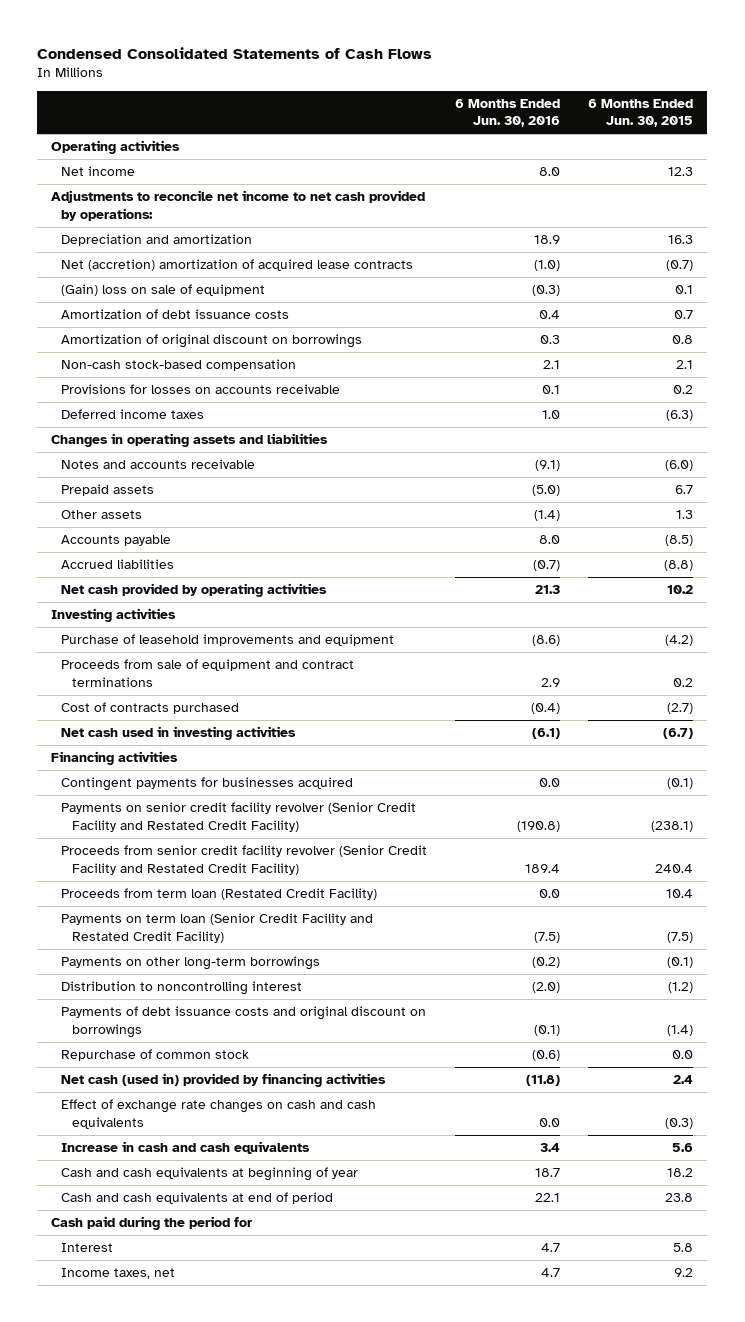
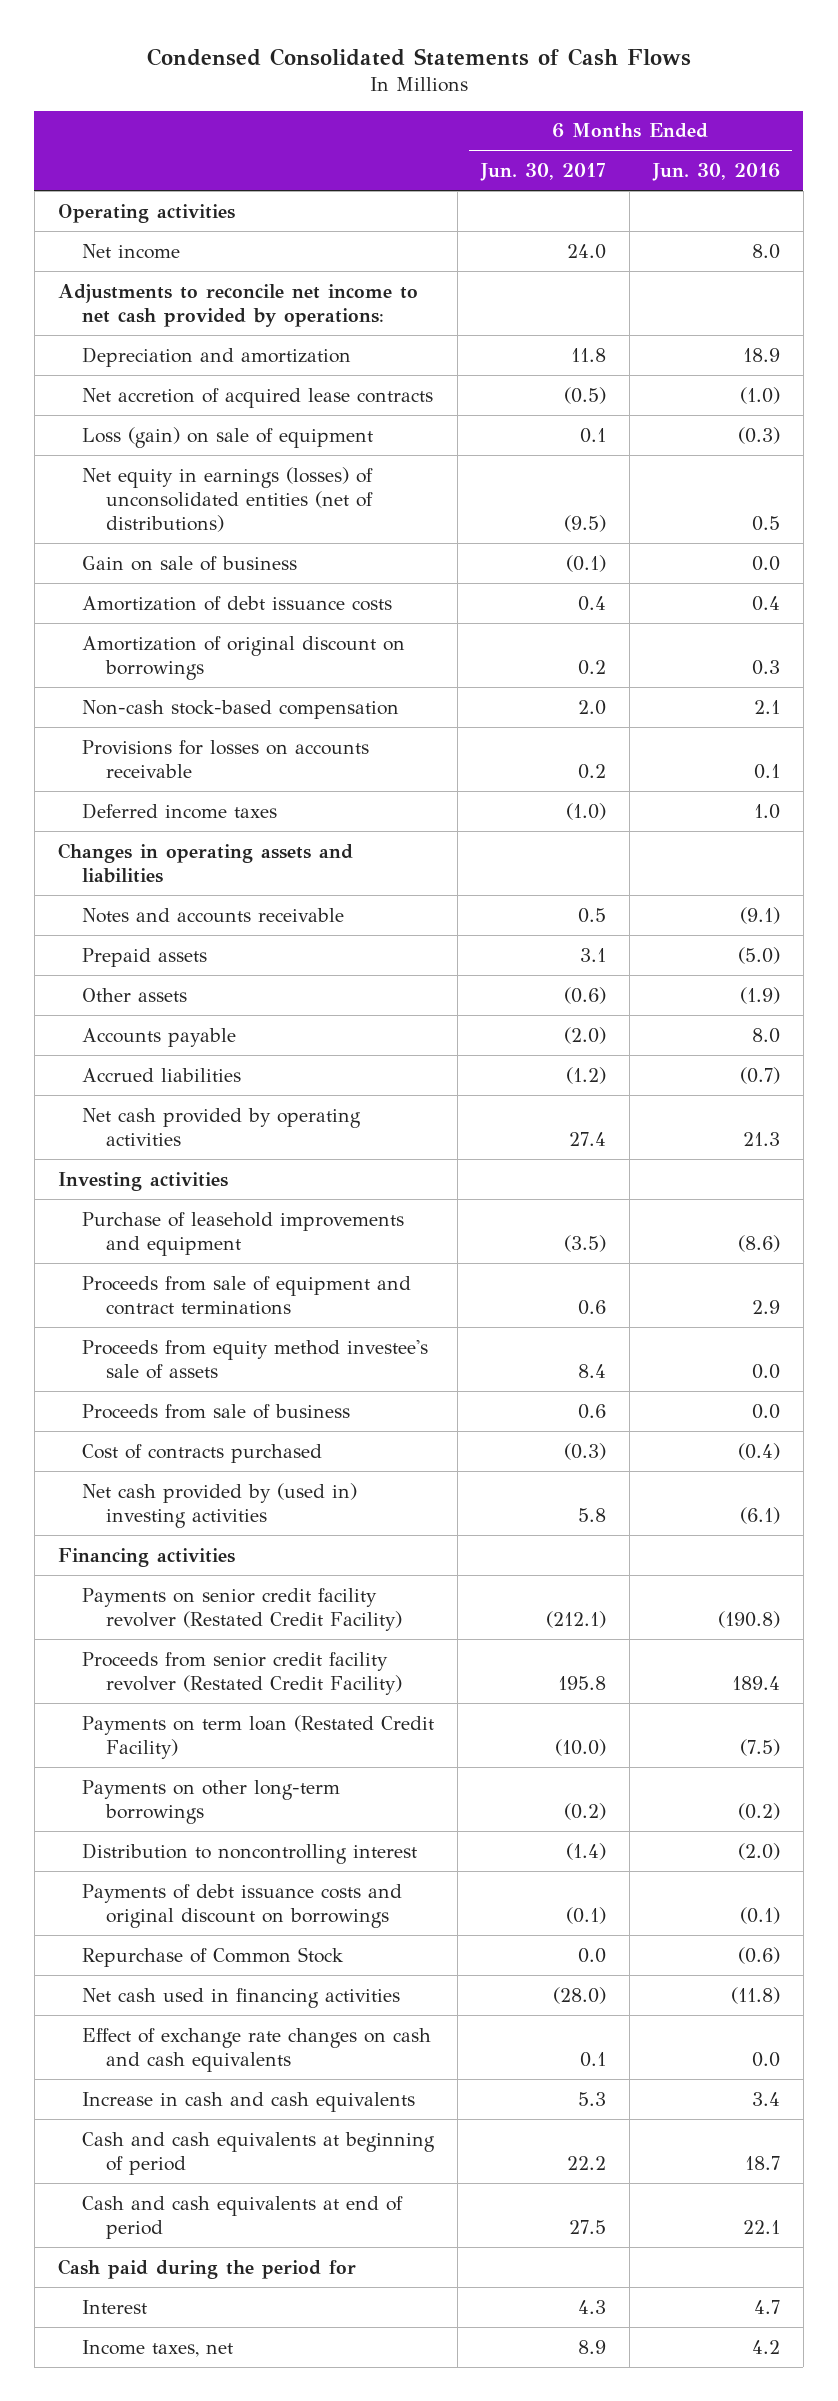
- | 6 Months Ended Jun. 30, 2016 | 6 Months Ended Jun. 30, 2015
+ | 6 Months Ended Jun. 30, 2017 | 6 Months Ended Jun. 30, 2016
- Net (accretion) amortization of acquired lease contracts | (1.0) | (0.7)
- (Gain) loss on sale of equipment | (0.3) | 0.1
+ Net accretion of acquired lease contracts | (0.5) | (1.0)
+ Loss (gain) on sale of equipment | 0.1 | (0.3)
+ Net equity in earnings (losses) of unconsolidated entities (net of distributions) | (9.5) | 0.5
+ Gain on sale of business | (0.1) | 0.0
- Other assets | (1.4) | 1.3
+ Other assets | (0.6) | (1.9)
+ Proceeds from equity method investee's sale of assets | 8.4 | 0.0
+ Proceeds from sale of business | 0.6 | 0.0
- Net cash used in investing activities | (6.1) | (6.7)
+ Net cash provided by (used in) investing activities | 5.8 | (6.1)
- Contingent payments for businesses acquired | 0.0 | (0.1)
- Payments on senior credit facility revolver (Senior Credit Facility and Restated Credit Facility) | (190.8) | (238.1)
- Proceeds from senior credit facility revolver (Senior Credit Facility and Restated Credit Facility) | 189.4 | 240.4
- Proceeds from term loan (Restated Credit Facility) | 0.0 | 10.4
- Payments on term loan (Senior Credit Facility and Restated Credit Facility) | (7.5) | (7.5)
+ Payments on senior credit facility revolver (Restated Credit Facility) | (212.1) | (190.8)
+ Proceeds from senior credit facility revolver (Restated Credit Facility) | 195.8 | 189.4
+ Payments on term loan (Restated Credit Facility) | (10.0) | (7.5)
- Repurchase of common stock | (0.6) | 0.0
- Net cash (used in) provided by financing activities | (11.8) | 2.4
+ Repurchase of Common Stock | 0.0 | (0.6)
+ Net cash used in financing activities | (28.0) | (11.8)
- Cash and cash equivalents at beginning of year | 18.7 | 18.2
+ Cash and cash equivalents at beginning of period | 22.2 | 18.7
- Income taxes, net | 4.7 | 9.2
+ Income taxes, net | 8.9 | 4.2

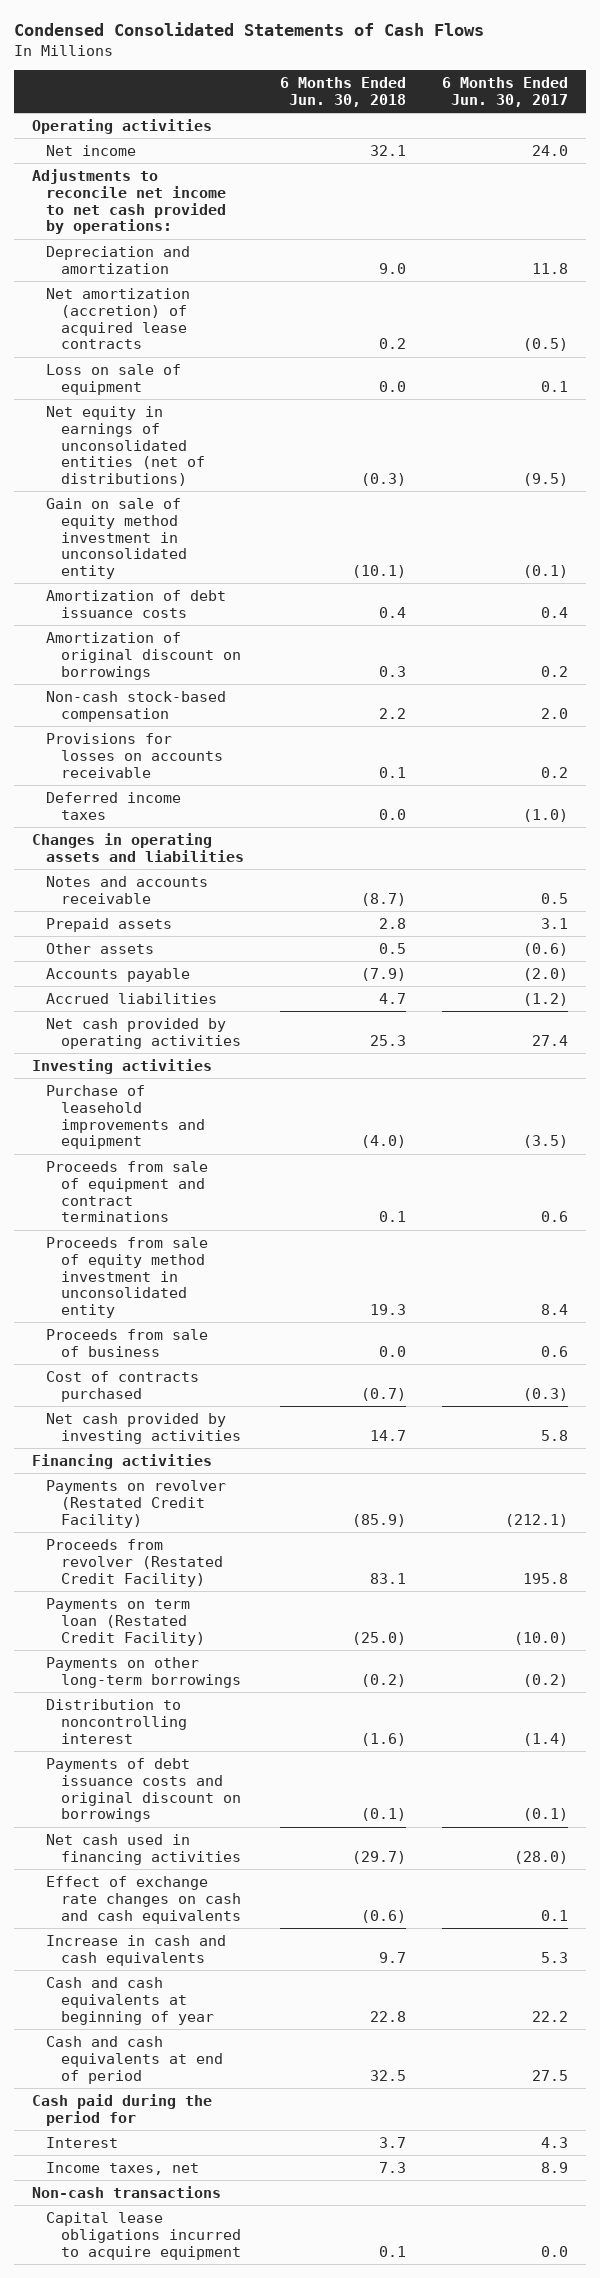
- | 6 Months Ended Jun. 30, 2017 | 6 Months Ended Jun. 30, 2016
+ | 6 Months Ended Jun. 30, 2018 | 6 Months Ended Jun. 30, 2017
- Net accretion of acquired lease contracts | (0.5) | (1.0)
- Loss (gain) on sale of equipment | 0.1 | (0.3)
- Net equity in earnings (losses) of unconsolidated entities (net of distributions) | (9.5) | 0.5
- Gain on sale of business | (0.1) | 0.0
+ Net amortization (accretion) of acquired lease contracts | 0.2 | (0.5)
+ Loss on sale of equipment | 0.0 | 0.1
+ Net equity in earnings of unconsolidated entities (net of distributions) | (0.3) | (9.5)
+ Gain on sale of equity method investment in unconsolidated entity | (10.1) | (0.1)
- Proceeds from equity method investee's sale of assets | 8.4 | 0.0
+ Proceeds from sale of equity method investment in unconsolidated entity | 19.3 | 8.4
- Net cash provided by (used in) investing activities | 5.8 | (6.1)
+ Net cash provided by investing activities | 14.7 | 5.8
- Payments on senior credit facility revolver (Restated Credit Facility) | (212.1) | (190.8)
- Proceeds from senior credit facility revolver (Restated Credit Facility) | 195.8 | 189.4
+ Payments on revolver (Restated Credit Facility) | (85.9) | (212.1)
+ Proceeds from revolver (Restated Credit Facility) | 83.1 | 195.8
- Repurchase of Common Stock | 0.0 | (0.6)
- Cash and cash equivalents at beginning of period | 22.2 | 18.7
+ Cash and cash equivalents at beginning of year | 22.8 | 22.2
+ Non-cash transactions
+ Capital lease obligations incurred to acquire equipment | 0.1 | 0.0

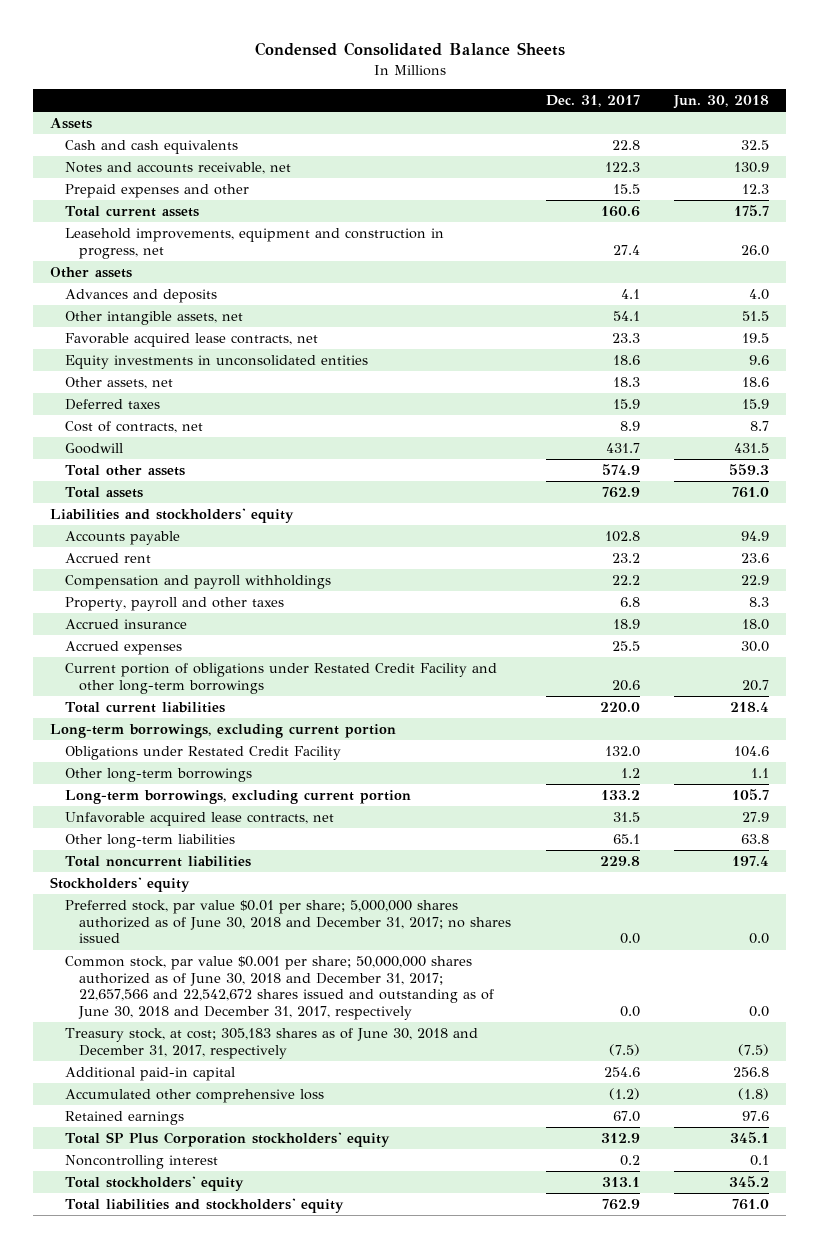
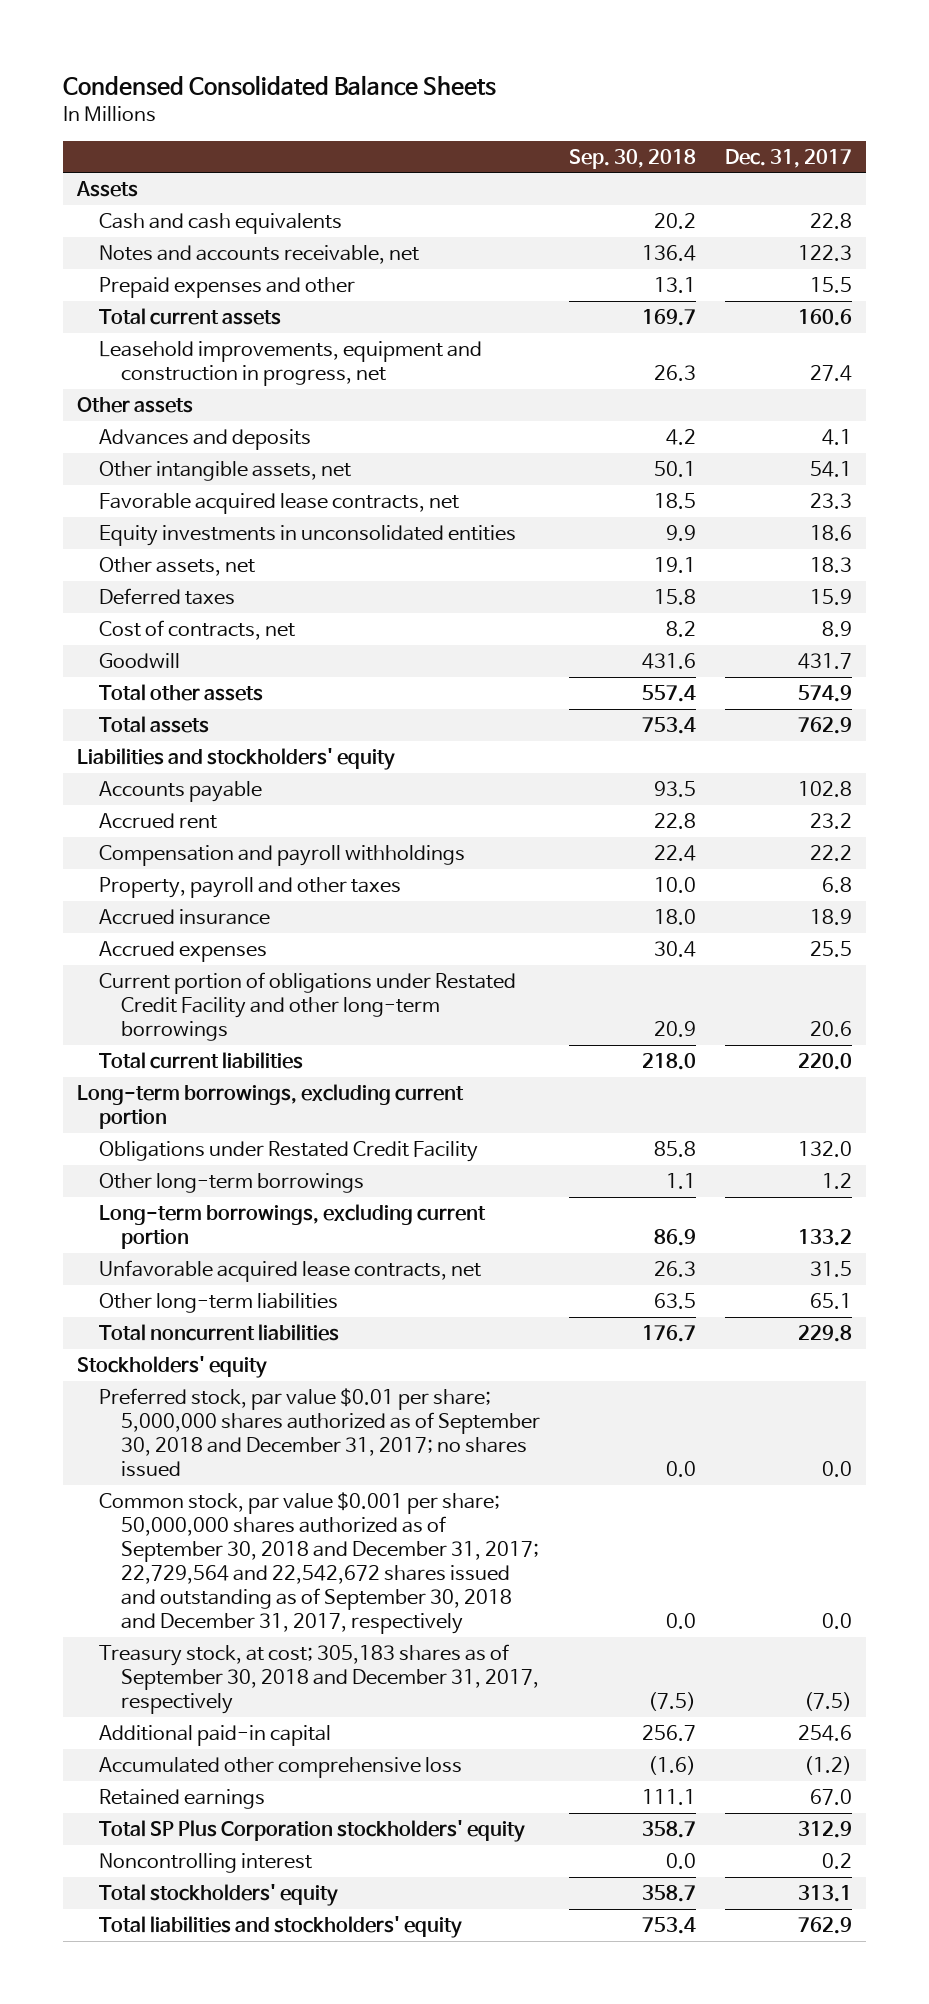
- | Dec. 31, 2017 | Jun. 30, 2018
+ | Sep. 30, 2018 | Dec. 31, 2017
- Preferred stock, par value $0.01 per share; 5,000,000 shares authorized as of June 30, 2018 and December 31, 2017; no shares issued | 0.0 | 0.0
- Common stock, par value $0.001 per share; 50,000,000 shares authorized as of June 30, 2018 and December 31, 2017; 22,657,566 and 22,542,672 shares issued and outstanding as of June 30, 2018 and December 31, 2017, respectively | 0.0 | 0.0
- Treasury stock, at cost; 305,183 shares as of June 30, 2018 and December 31, 2017, respectively | (7.5) | (7.5)
+ Preferred stock, par value $0.01 per share; 5,000,000 shares authorized as of September 30, 2018 and December 31, 2017; no shares issued | 0.0 | 0.0
+ Common stock, par value $0.001 per share; 50,000,000 shares authorized as of September 30, 2018 and December 31, 2017; 22,729,564 and 22,542,672 shares issued and outstanding as of September 30, 2018 and December 31, 2017, respectively | 0.0 | 0.0
+ Treasury stock, at cost; 305,183 shares as of September 30, 2018 and December 31, 2017, respectively | (7.5) | (7.5)

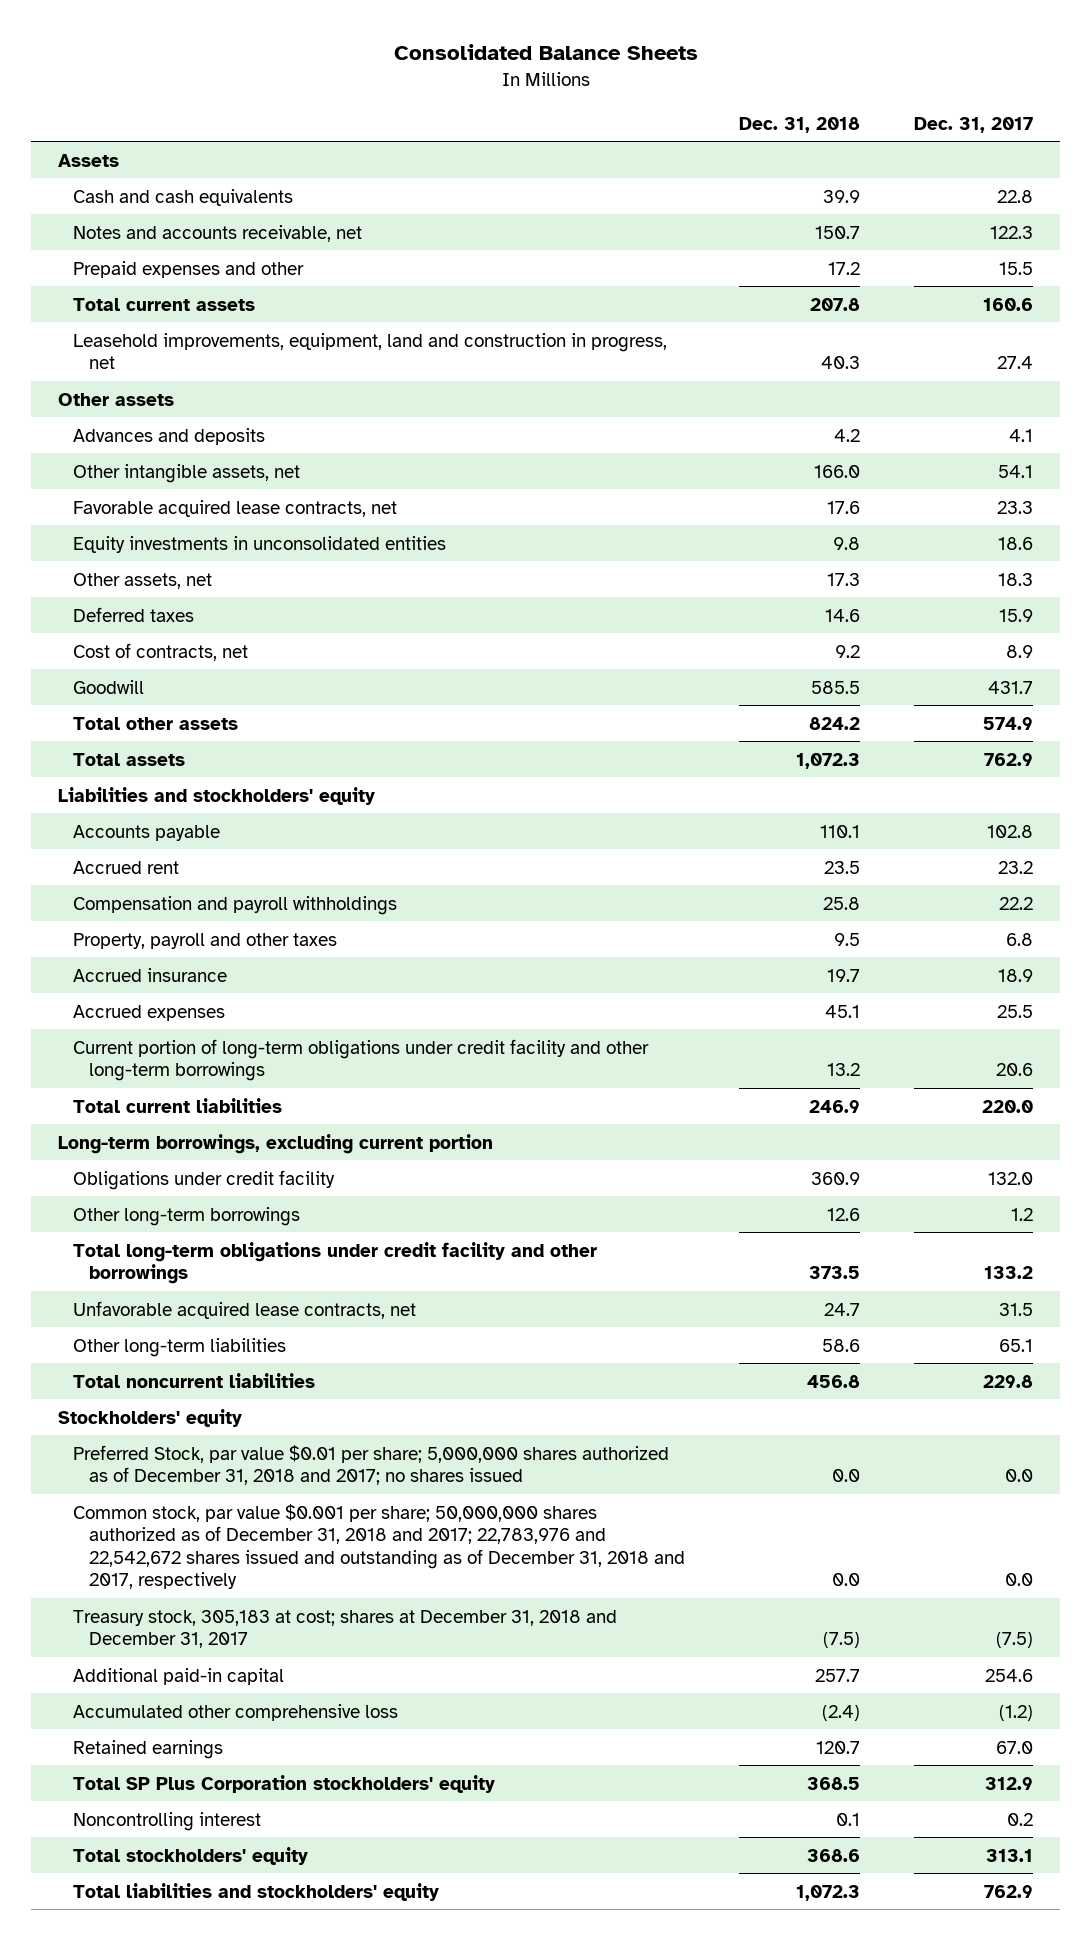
- Condensed Consolidated Balance Sheets
+ Consolidated Balance Sheets
- | Sep. 30, 2018 | Dec. 31, 2017
+ | Dec. 31, 2018 | Dec. 31, 2017
- Leasehold improvements, equipment and construction in progress, net | 26.3 | 27.4
+ Leasehold improvements, equipment, land and construction in progress, net | 40.3 | 27.4
- Current portion of obligations under Restated Credit Facility and other long-term borrowings | 20.9 | 20.6
+ Current portion of long-term obligations under credit facility and other long-term borrowings | 13.2 | 20.6
- Obligations under Restated Credit Facility | 85.8 | 132.0
+ Obligations under credit facility | 360.9 | 132.0
- Long-term borrowings, excluding current portion | 86.9 | 133.2
+ Total long-term obligations under credit facility and other borrowings | 373.5 | 133.2
- Preferred stock, par value $0.01 per share; 5,000,000 shares authorized as of September 30, 2018 and December 31, 2017; no shares issued | 0.0 | 0.0
- Common stock, par value $0.001 per share; 50,000,000 shares authorized as of September 30, 2018 and December 31, 2017; 22,729,564 and 22,542,672 shares issued and outstanding as of September 30, 2018 and December 31, 2017, respectively | 0.0 | 0.0
- Treasury stock, at cost; 305,183 shares as of September 30, 2018 and December 31, 2017, respectively | (7.5) | (7.5)
+ Preferred Stock, par value $0.01 per share; 5,000,000 shares authorized as of December 31, 2018 and 2017; no shares issued | 0.0 | 0.0
+ Common stock, par value $0.001 per share; 50,000,000 shares authorized as of December 31, 2018 and 2017; 22,783,976 and 22,542,672 shares issued and outstanding as of December 31, 2018 and 2017, respectively | 0.0 | 0.0
+ Treasury stock, 305,183 at cost; shares at December 31, 2018 and December 31, 2017 | (7.5) | (7.5)

